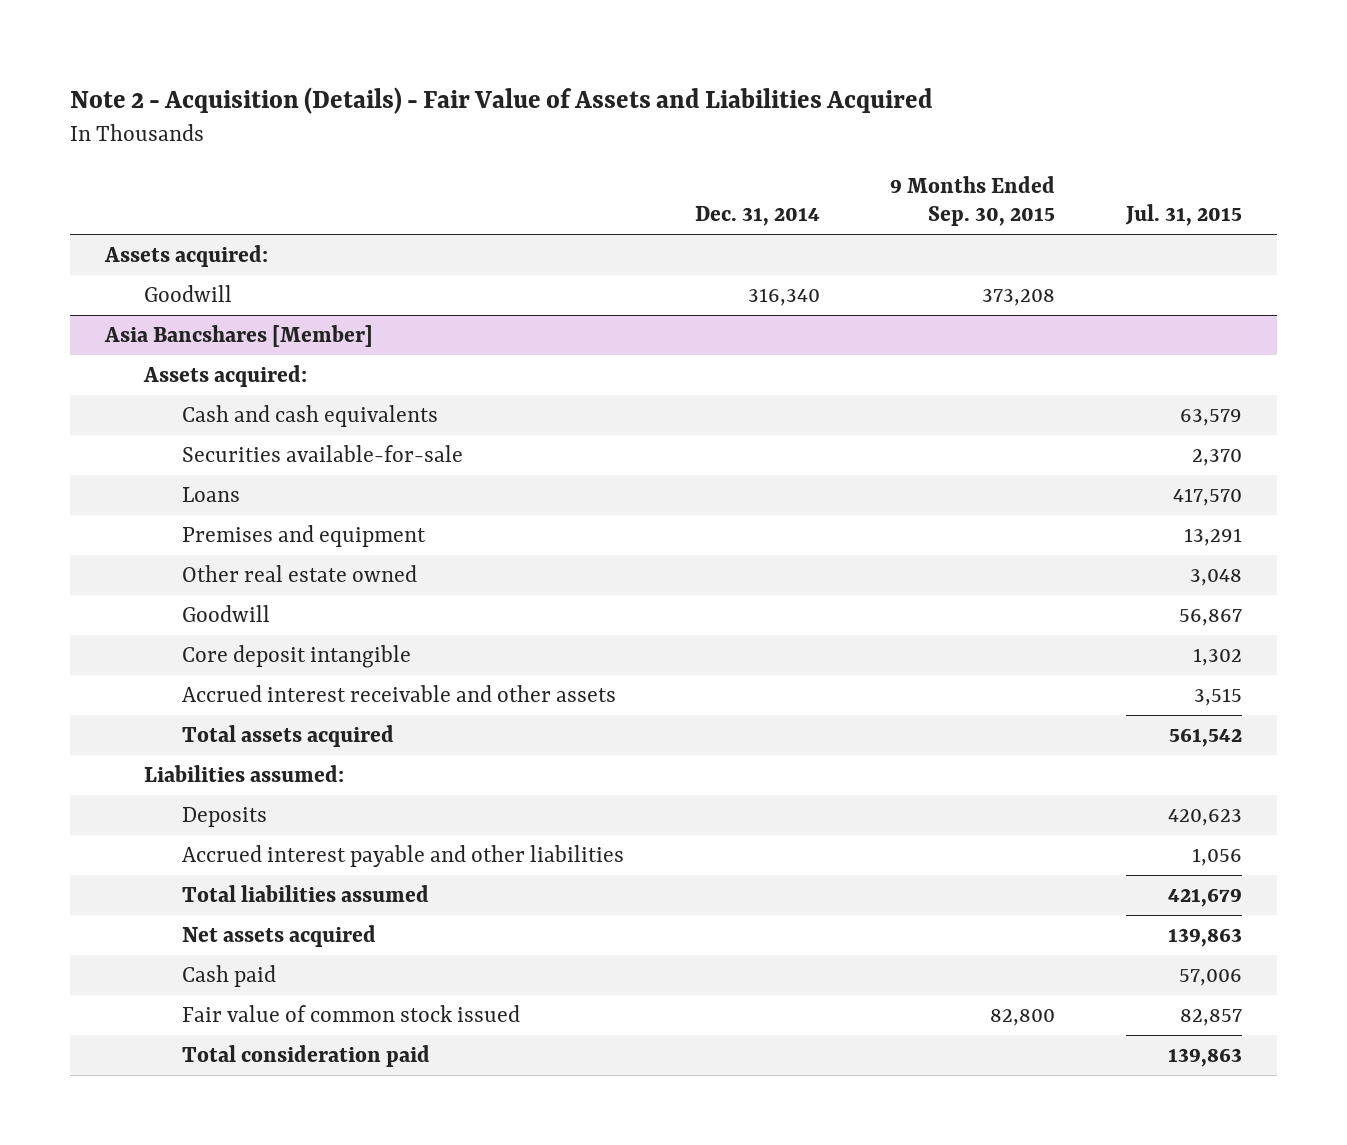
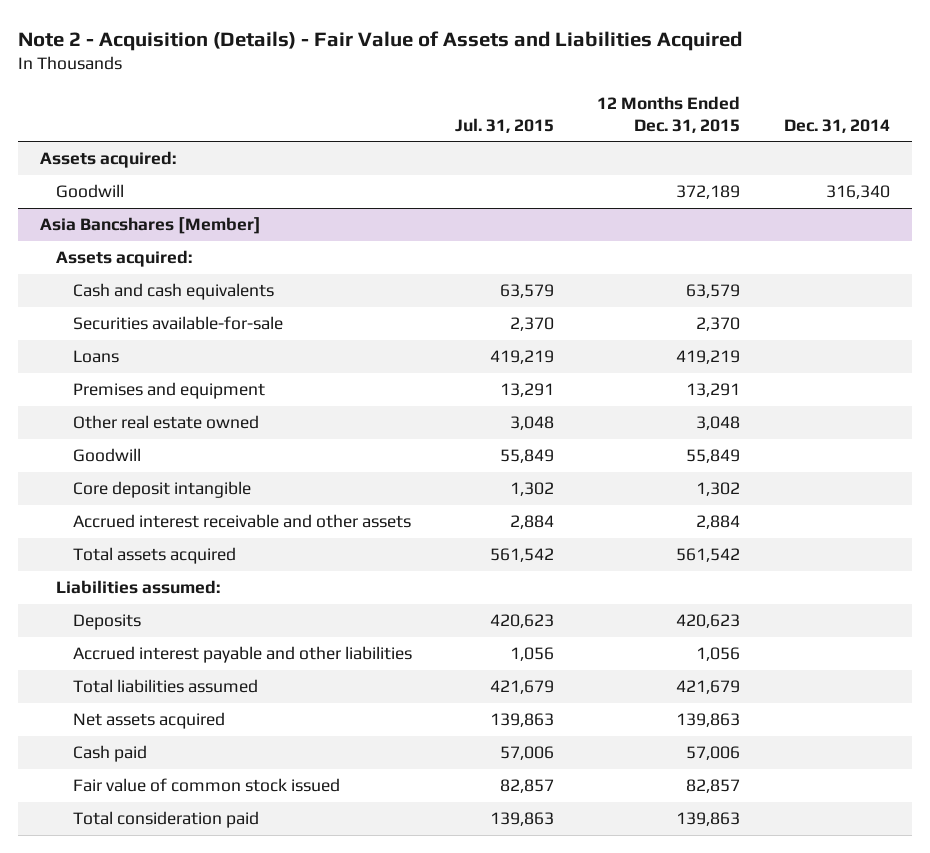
- | Dec. 31, 2014 | 9 Months Ended Sep. 30, 2015 | Jul. 31, 2015
+ | Jul. 31, 2015 | 12 Months Ended Dec. 31, 2015 | Dec. 31, 2014
@ Asia Bancshares [Member]
- Loans | | | 417,570
+ Loans | 419,219 | 419,219 |
- Goodwill | | | 56,867
+ Goodwill | 55,849 | 55,849 |
- Accrued interest receivable and other assets | | | 3,515
+ Accrued interest receivable and other assets | 2,884 | 2,884 |

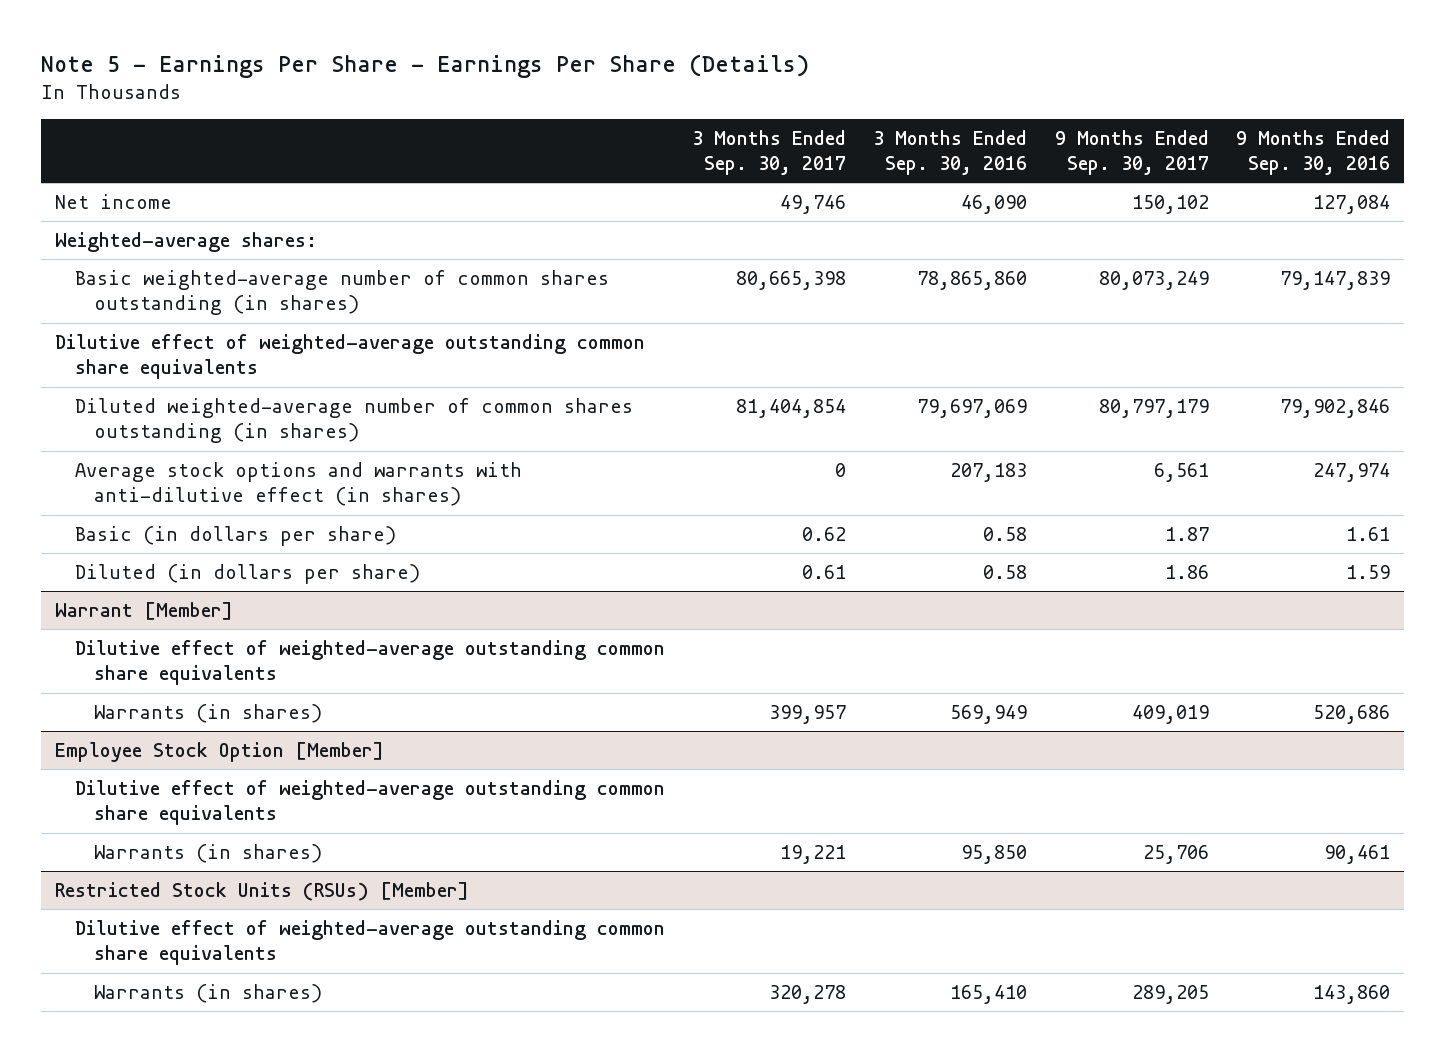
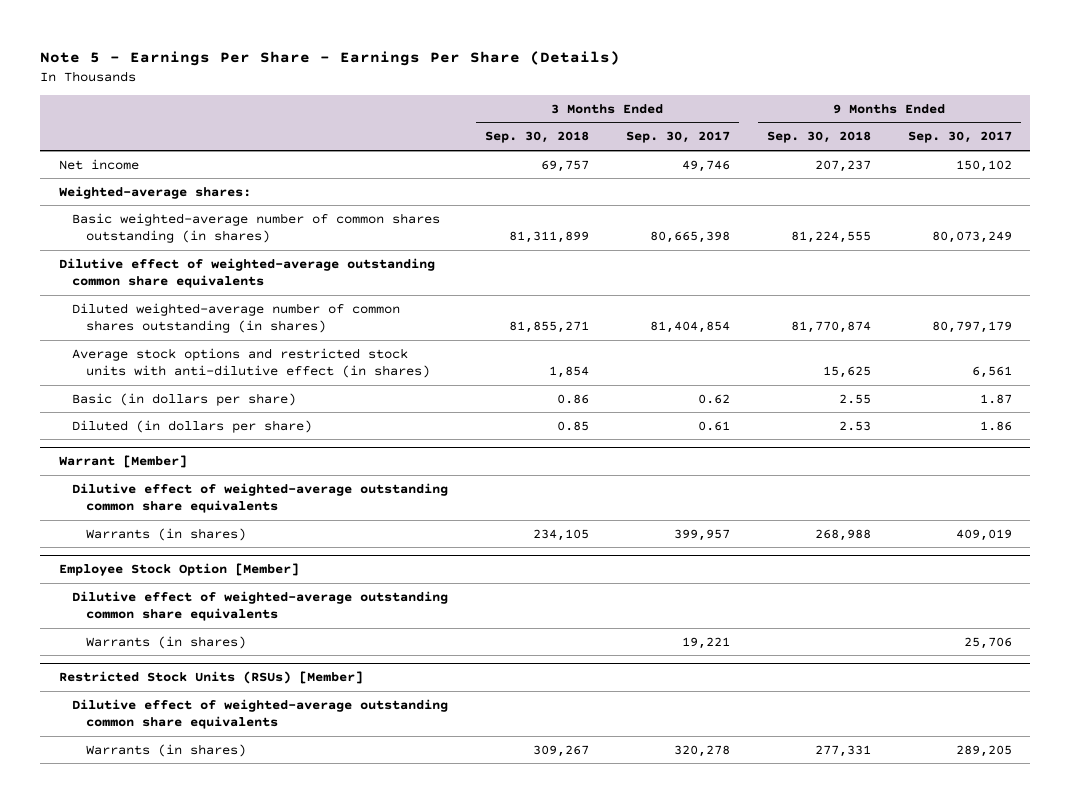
- | 3 Months Ended Sep. 30, 2017 | 3 Months Ended Sep. 30, 2016 | 9 Months Ended Sep. 30, 2017 | 9 Months Ended Sep. 30, 2016
+ | 3 Months Ended Sep. 30, 2018 | 3 Months Ended Sep. 30, 2017 | 9 Months Ended Sep. 30, 2018 | 9 Months Ended Sep. 30, 2017
- Average stock options and warrants with anti-dilutive effect (in shares) | 0 | 207,183 | 6,561 | 247,974
+ Average stock options and restricted stock units with anti-dilutive effect (in shares) | 1,854 | | 15,625 | 6,561

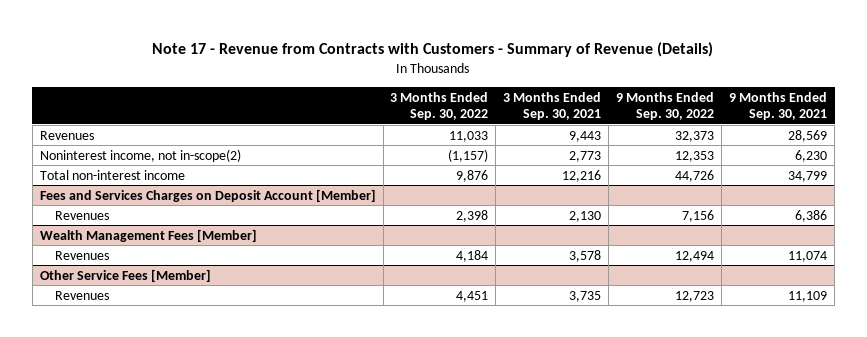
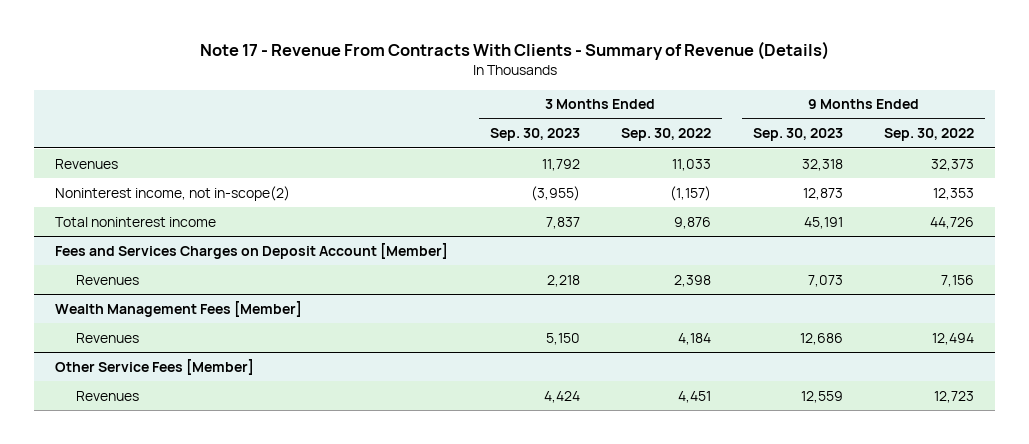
- Note 17 - Revenue from Contracts with Customers - Summary of Revenue (Details)
+ Note 17 - Revenue From Contracts With Clients - Summary of Revenue (Details)
- | 3 Months Ended Sep. 30, 2022 | 3 Months Ended Sep. 30, 2021 | 9 Months Ended Sep. 30, 2022 | 9 Months Ended Sep. 30, 2021
+ | 3 Months Ended Sep. 30, 2023 | 3 Months Ended Sep. 30, 2022 | 9 Months Ended Sep. 30, 2023 | 9 Months Ended Sep. 30, 2022
- Total non-interest income | 9,876 | 12,216 | 44,726 | 34,799
+ Total noninterest income | 7,837 | 9,876 | 45,191 | 44,726

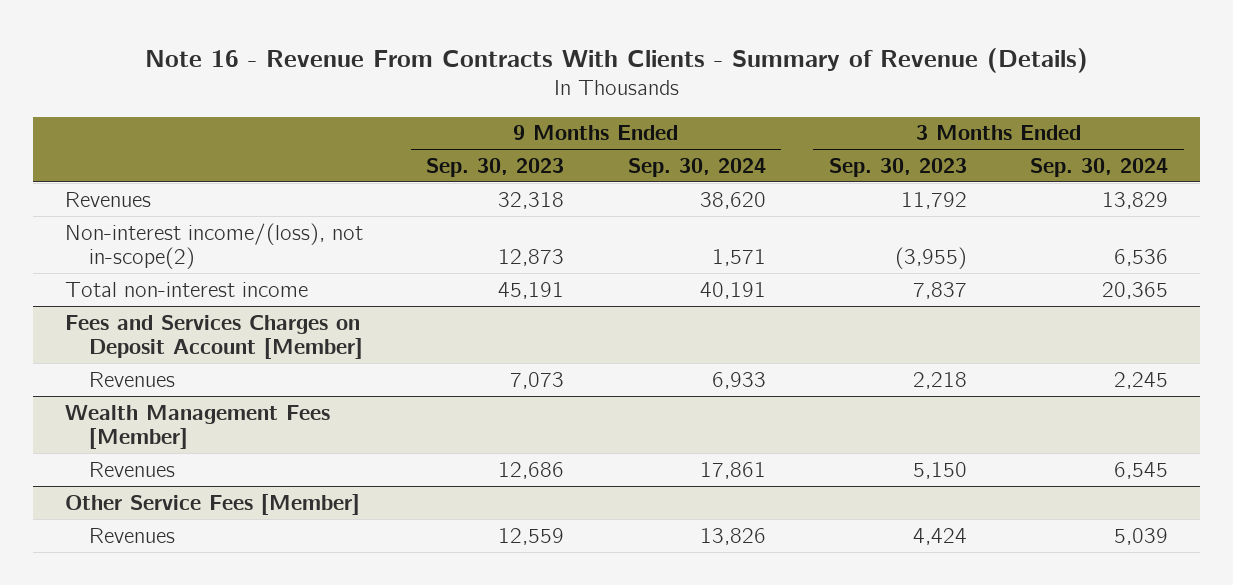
- Note 17 - Revenue From Contracts With Clients - Summary of Revenue (Details)
+ Note 16 - Revenue From Contracts With Clients - Summary of Revenue (Details)
- | 3 Months Ended Sep. 30, 2023 | 3 Months Ended Sep. 30, 2022 | 9 Months Ended Sep. 30, 2023 | 9 Months Ended Sep. 30, 2022
+ | 9 Months Ended Sep. 30, 2023 | 9 Months Ended Sep. 30, 2024 | 3 Months Ended Sep. 30, 2023 | 3 Months Ended Sep. 30, 2024
- Noninterest income, not in-scope(2) | (3,955) | (1,157) | 12,873 | 12,353
- Total noninterest income | 7,837 | 9,876 | 45,191 | 44,726
+ Non-interest income/(loss), not in-scope(2) | 12,873 | 1,571 | (3,955) | 6,536
+ Total non-interest income | 45,191 | 40,191 | 7,837 | 20,365

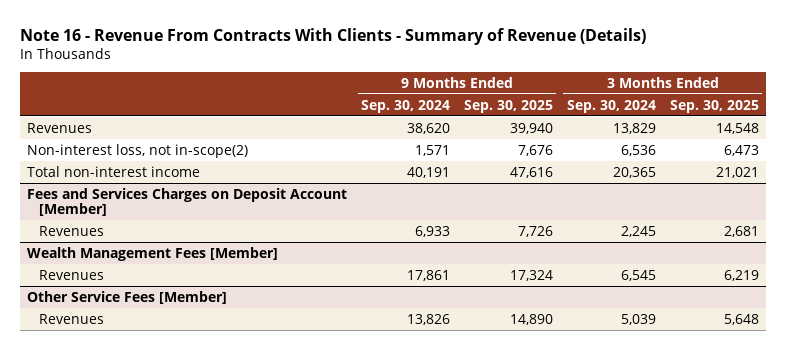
- | 9 Months Ended Sep. 30, 2023 | 9 Months Ended Sep. 30, 2024 | 3 Months Ended Sep. 30, 2023 | 3 Months Ended Sep. 30, 2024
+ | 9 Months Ended Sep. 30, 2024 | 9 Months Ended Sep. 30, 2025 | 3 Months Ended Sep. 30, 2024 | 3 Months Ended Sep. 30, 2025
- Non-interest income/(loss), not in-scope(2) | 12,873 | 1,571 | (3,955) | 6,536
+ Non-interest loss, not in-scope(2) | 1,571 | 7,676 | 6,536 | 6,473

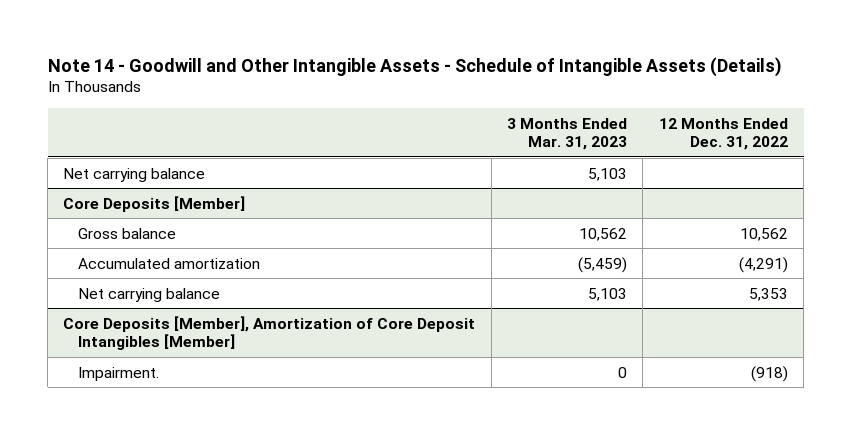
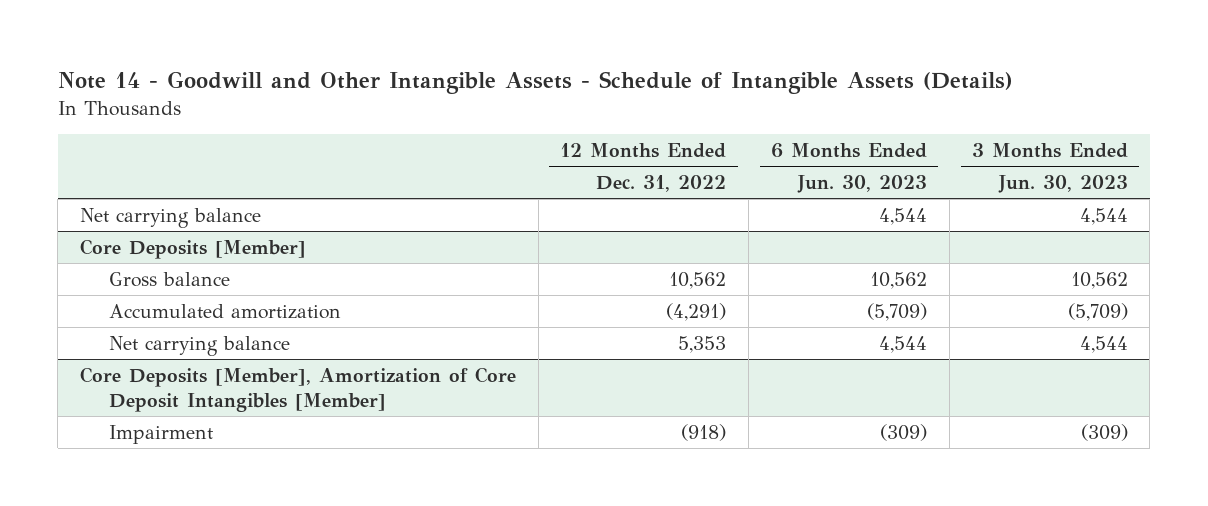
- | 3 Months Ended Mar. 31, 2023 | 12 Months Ended Dec. 31, 2022
+ | 12 Months Ended Dec. 31, 2022 | 6 Months Ended Jun. 30, 2023 | 3 Months Ended Jun. 30, 2023
@ Core Deposits [Member], Amortization of Core Deposit Intangibles [Member]
- Impairment. | 0 | (918)
+ Impairment | (918) | (309) | (309)

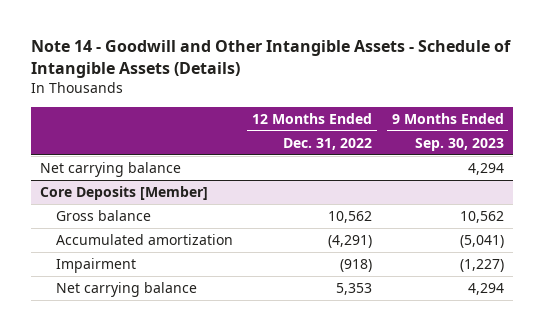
- | 12 Months Ended Dec. 31, 2022 | 6 Months Ended Jun. 30, 2023 | 3 Months Ended Jun. 30, 2023
+ | 12 Months Ended Dec. 31, 2022 | 9 Months Ended Sep. 30, 2023
- Core Deposits [Member], Amortization of Core Deposit Intangibles [Member]
@ Core Deposits [Member]
moved down: Net carrying balance | 5,353 | 4,294

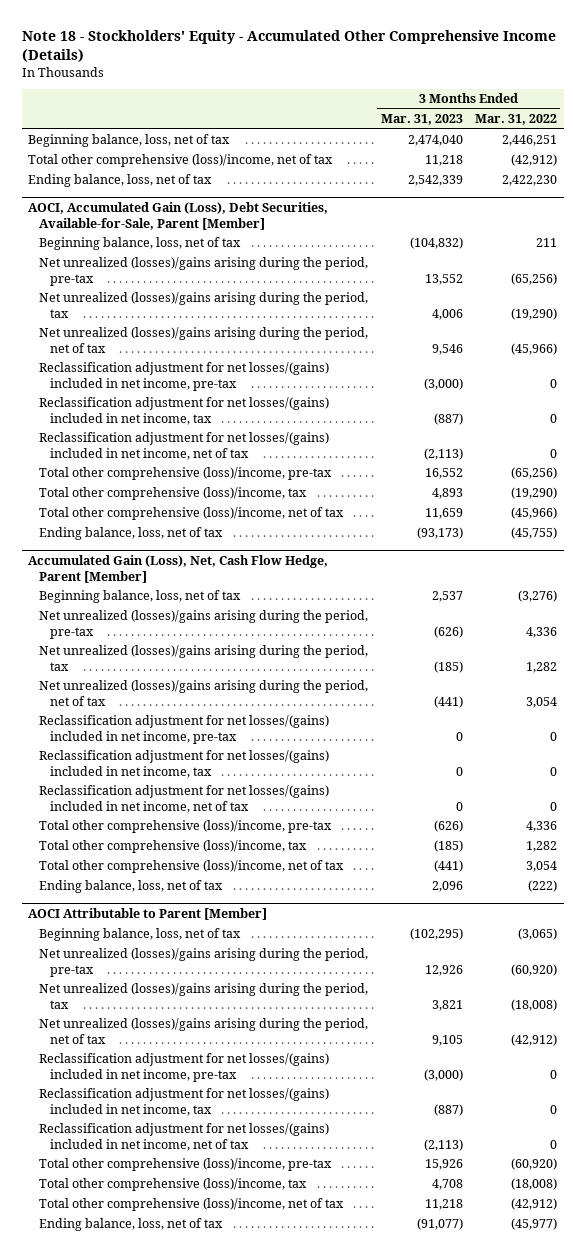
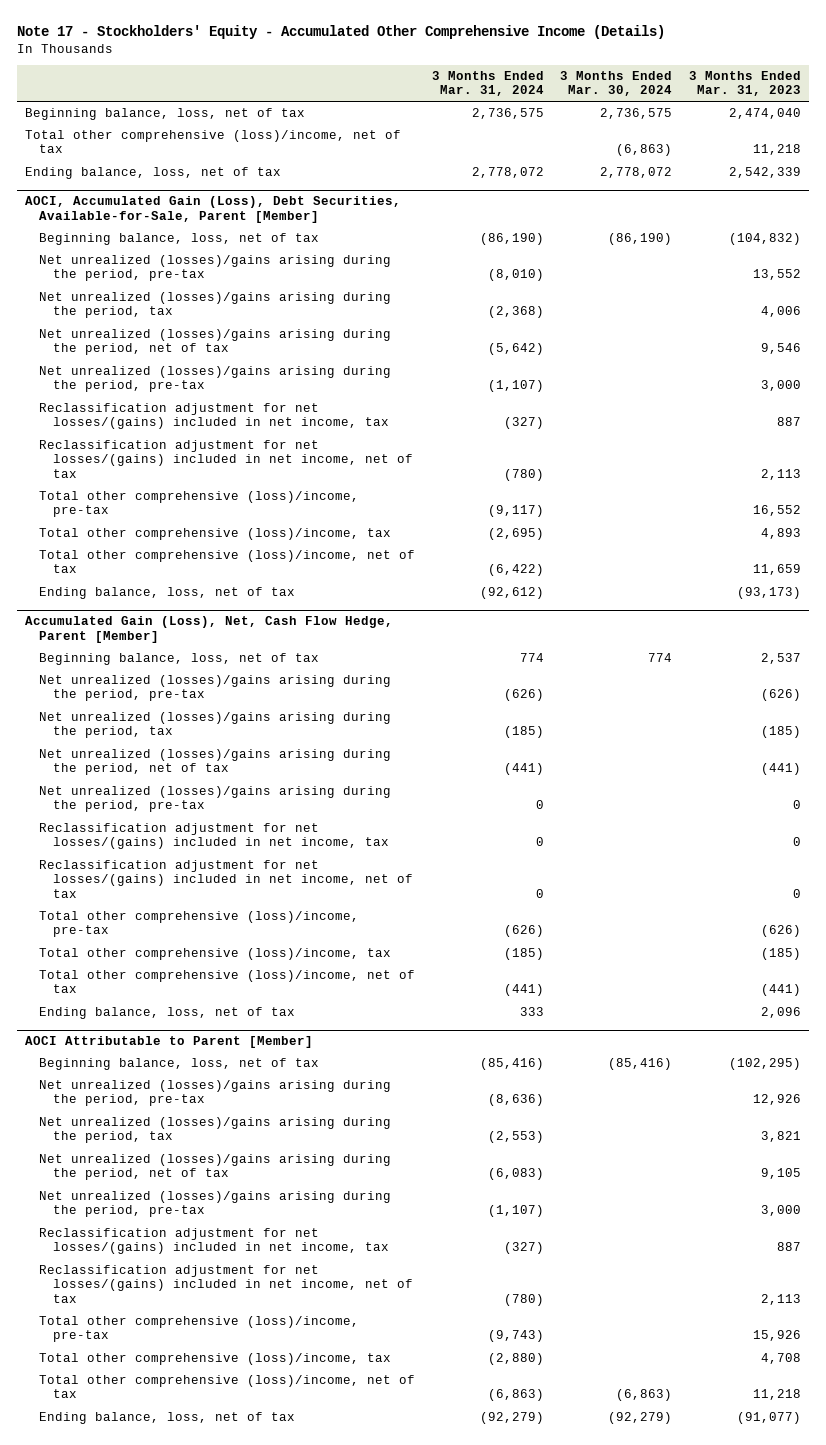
- Note 18 - Stockholders' Equity - Accumulated Other Comprehensive Income (Details)
+ Note 17 - Stockholders' Equity - Accumulated Other Comprehensive Income (Details)
- | 3 Months Ended Mar. 31, 2023 | 3 Months Ended Mar. 31, 2022
+ | 3 Months Ended Mar. 31, 2024 | 3 Months Ended Mar. 30, 2024 | 3 Months Ended Mar. 31, 2023
@ AOCI, Accumulated Gain (Loss), Debt Securities, Available-for-Sale, Parent [Member]
- Reclassification adjustment for net losses/(gains) included in net income, pre-tax | (3,000) | 0
- Reclassification adjustment for net losses/(gains) included in net income, tax | (887) | 0
- Reclassification adjustment for net losses/(gains) included in net income, net of tax | (2,113) | 0
+ Net unrealized (losses)/gains arising during the period, pre-tax | (1,107) | | 3,000
+ Reclassification adjustment for net losses/(gains) included in net income, tax | (327) | | 887
+ Reclassification adjustment for net losses/(gains) included in net income, net of tax | (780) | | 2,113
@ Accumulated Gain (Loss), Net, Cash Flow Hedge, Parent [Member]
- Reclassification adjustment for net losses/(gains) included in net income, pre-tax | 0 | 0
+ Net unrealized (losses)/gains arising during the period, pre-tax | 0 | | 0
@ AOCI Attributable to Parent [Member]
- Reclassification adjustment for net losses/(gains) included in net income, pre-tax | (3,000) | 0
- Reclassification adjustment for net losses/(gains) included in net income, tax | (887) | 0
- Reclassification adjustment for net losses/(gains) included in net income, net of tax | (2,113) | 0
+ Net unrealized (losses)/gains arising during the period, pre-tax | (1,107) | | 3,000
+ Reclassification adjustment for net losses/(gains) included in net income, tax | (327) | | 887
+ Reclassification adjustment for net losses/(gains) included in net income, net of tax | (780) | | 2,113

